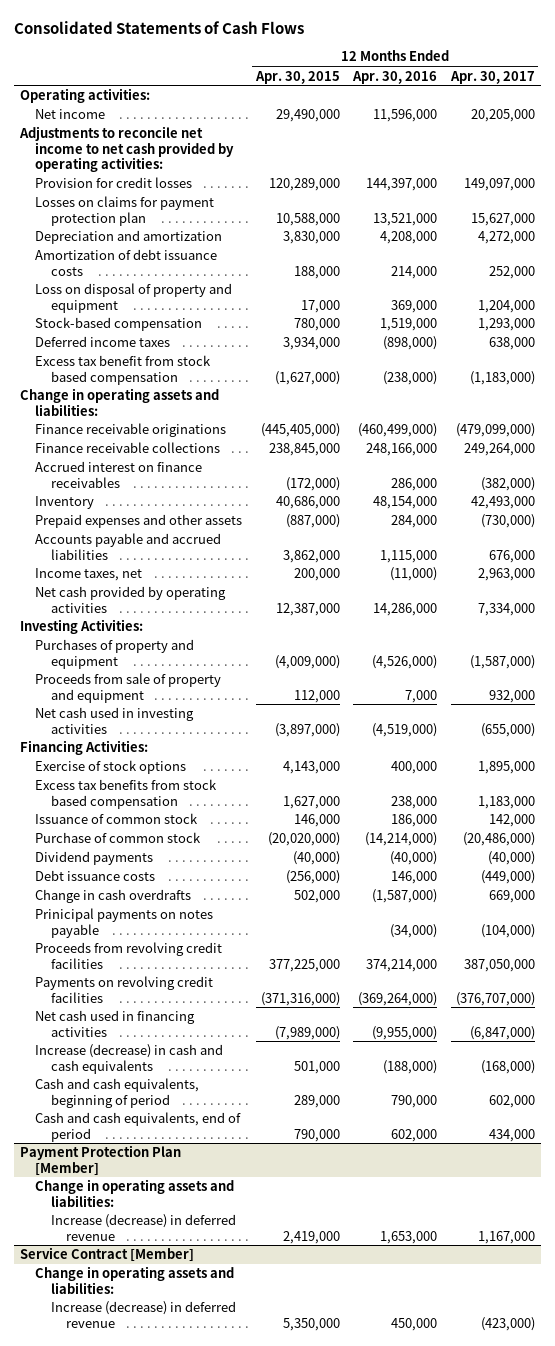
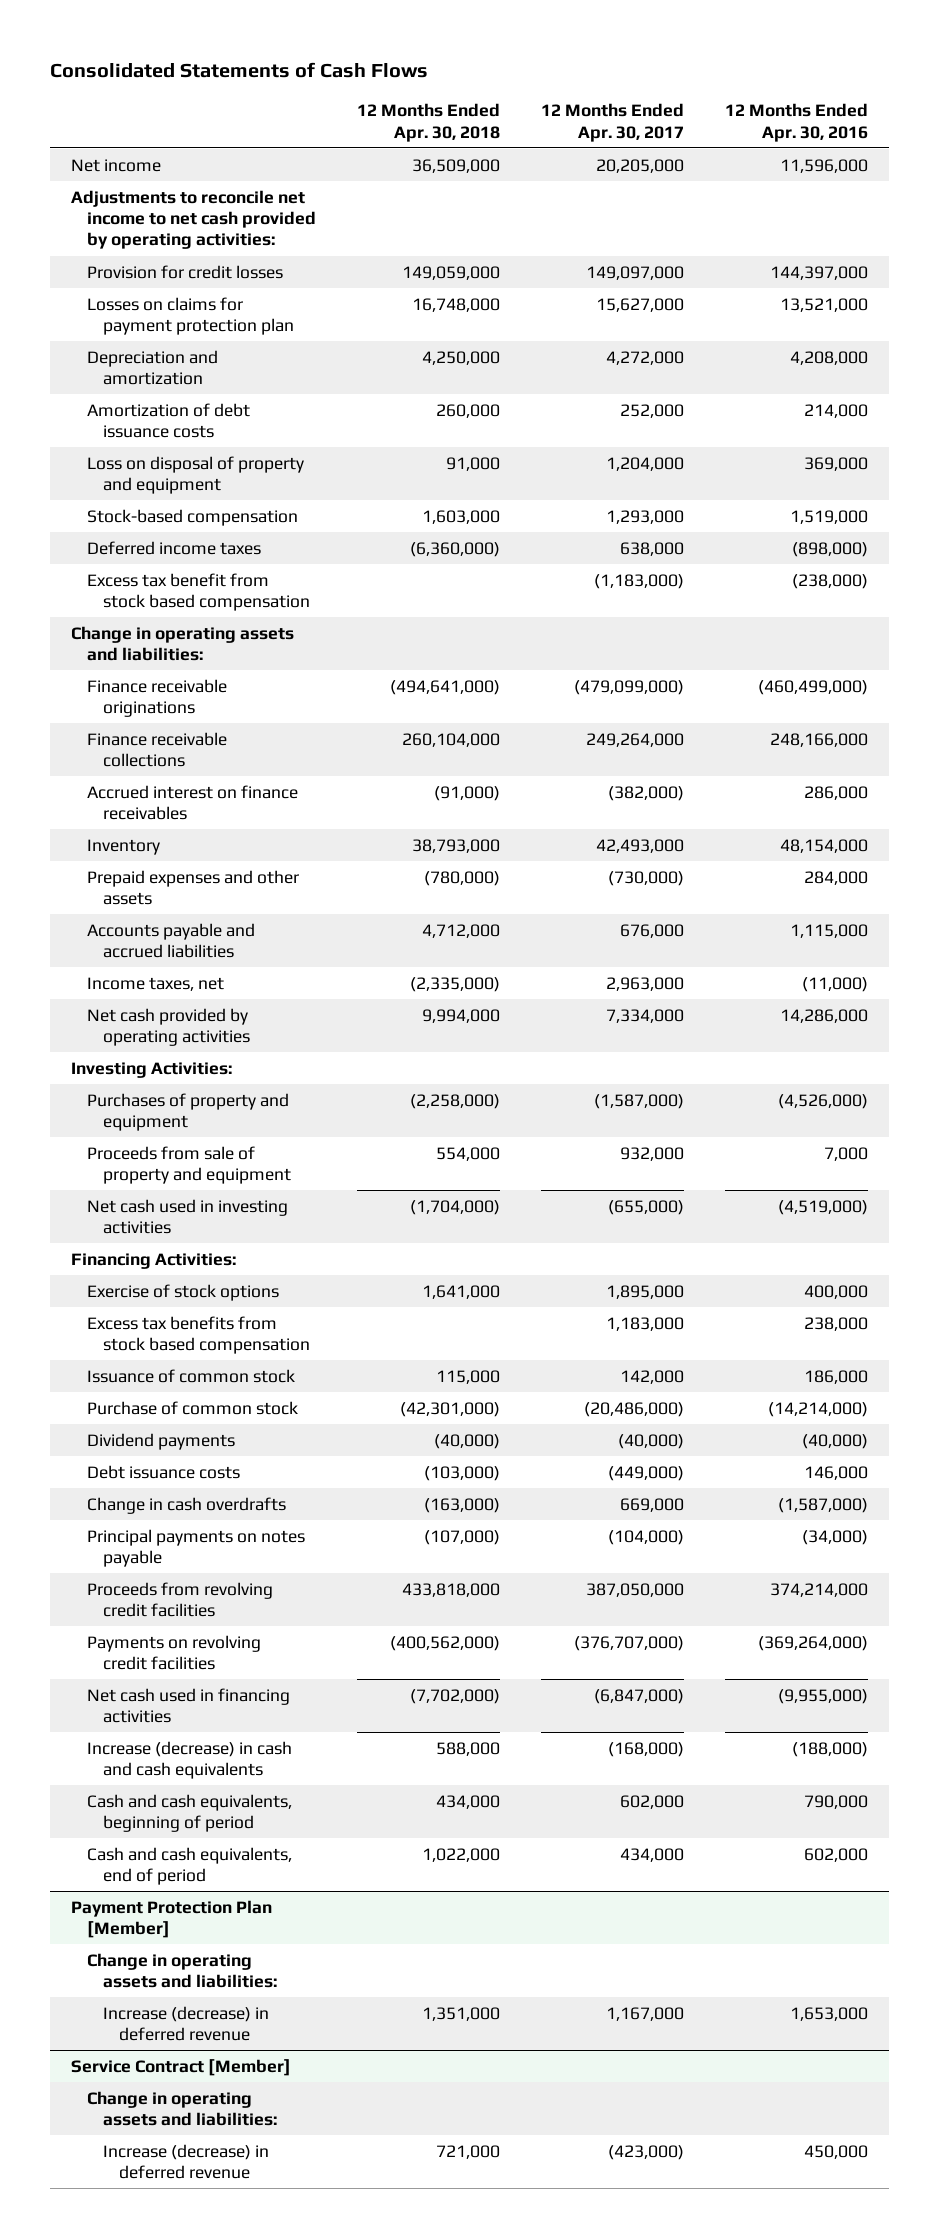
- | 12 Months Ended Apr. 30, 2015 | 12 Months Ended Apr. 30, 2016 | 12 Months Ended Apr. 30, 2017
+ | 12 Months Ended Apr. 30, 2018 | 12 Months Ended Apr. 30, 2017 | 12 Months Ended Apr. 30, 2016
- Operating activities:
- Prinicipal payments on notes payable | | (34,000) | (104,000)
+ Principal payments on notes payable | (107,000) | (104,000) | (34,000)

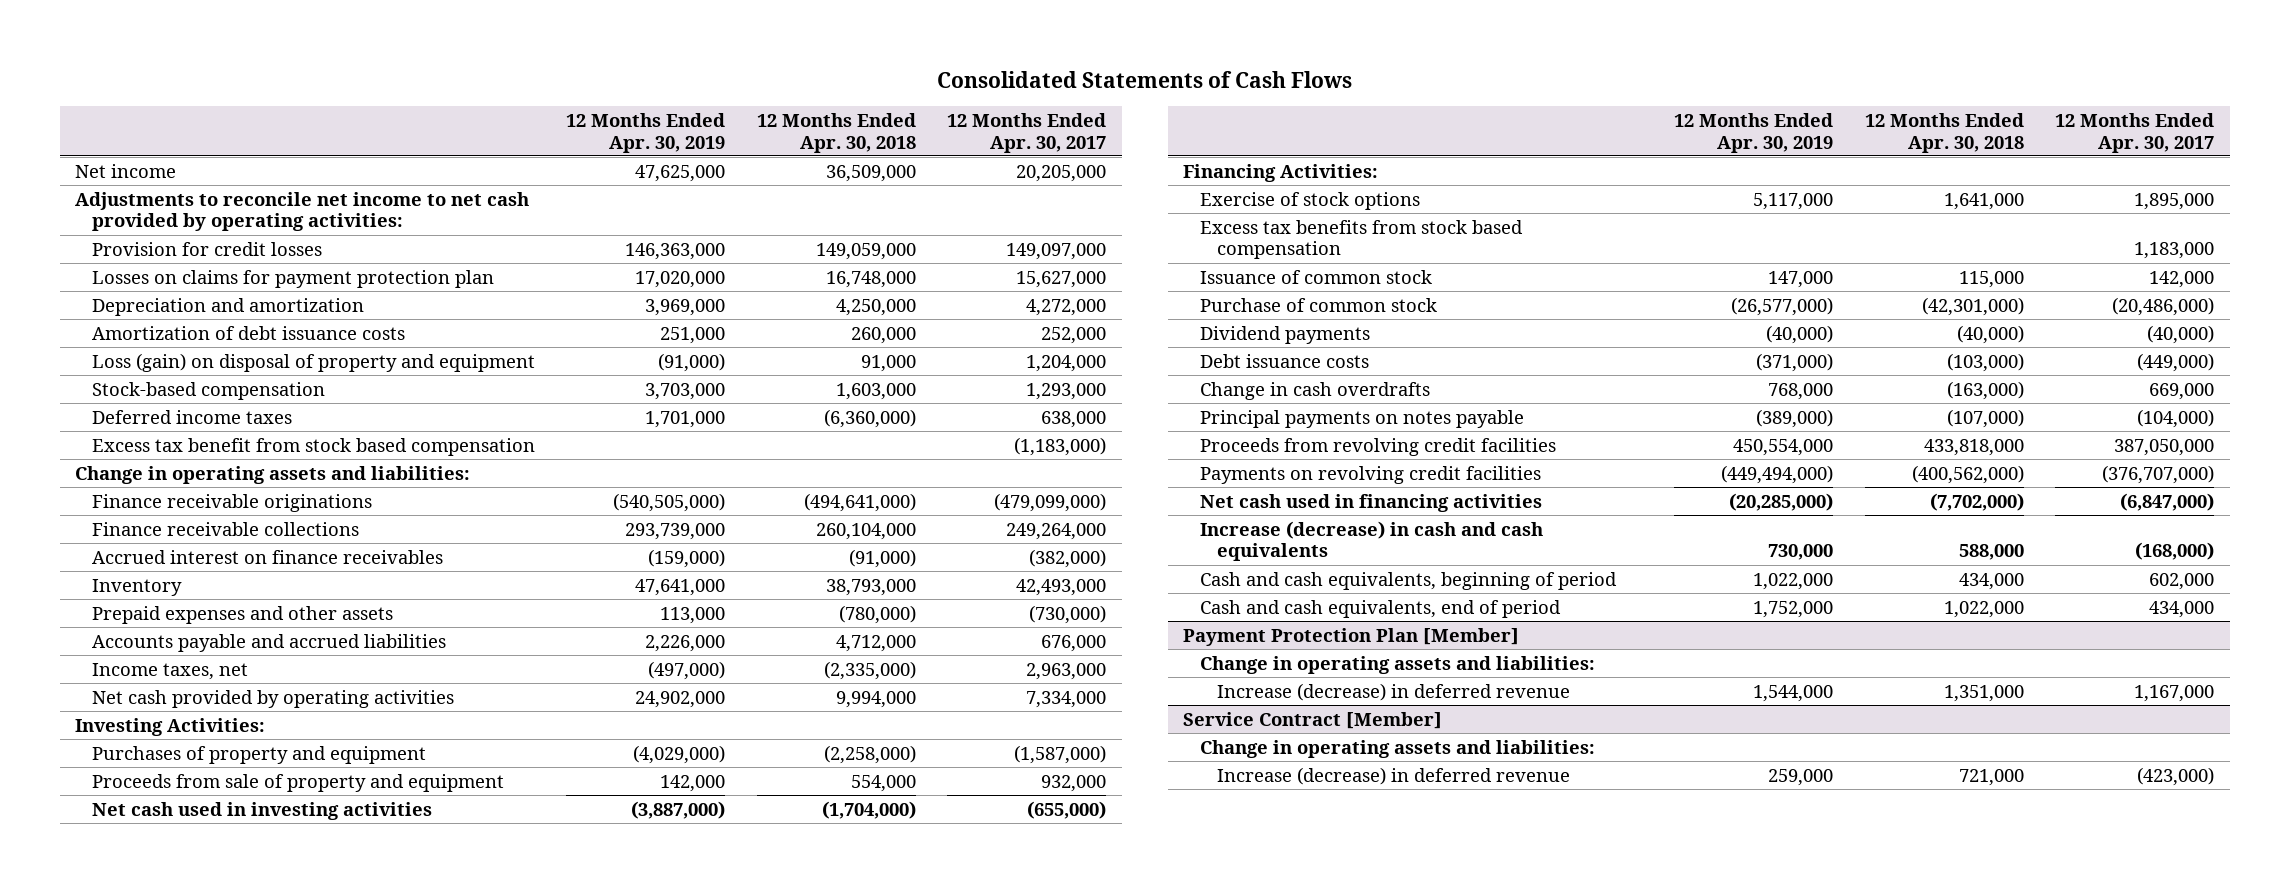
- | 12 Months Ended Apr. 30, 2018 | 12 Months Ended Apr. 30, 2017 | 12 Months Ended Apr. 30, 2016
+ | 12 Months Ended Apr. 30, 2019 | 12 Months Ended Apr. 30, 2018 | 12 Months Ended Apr. 30, 2017
- Loss on disposal of property and equipment | 91,000 | 1,204,000 | 369,000
+ Loss (gain) on disposal of property and equipment | (91,000) | 91,000 | 1,204,000

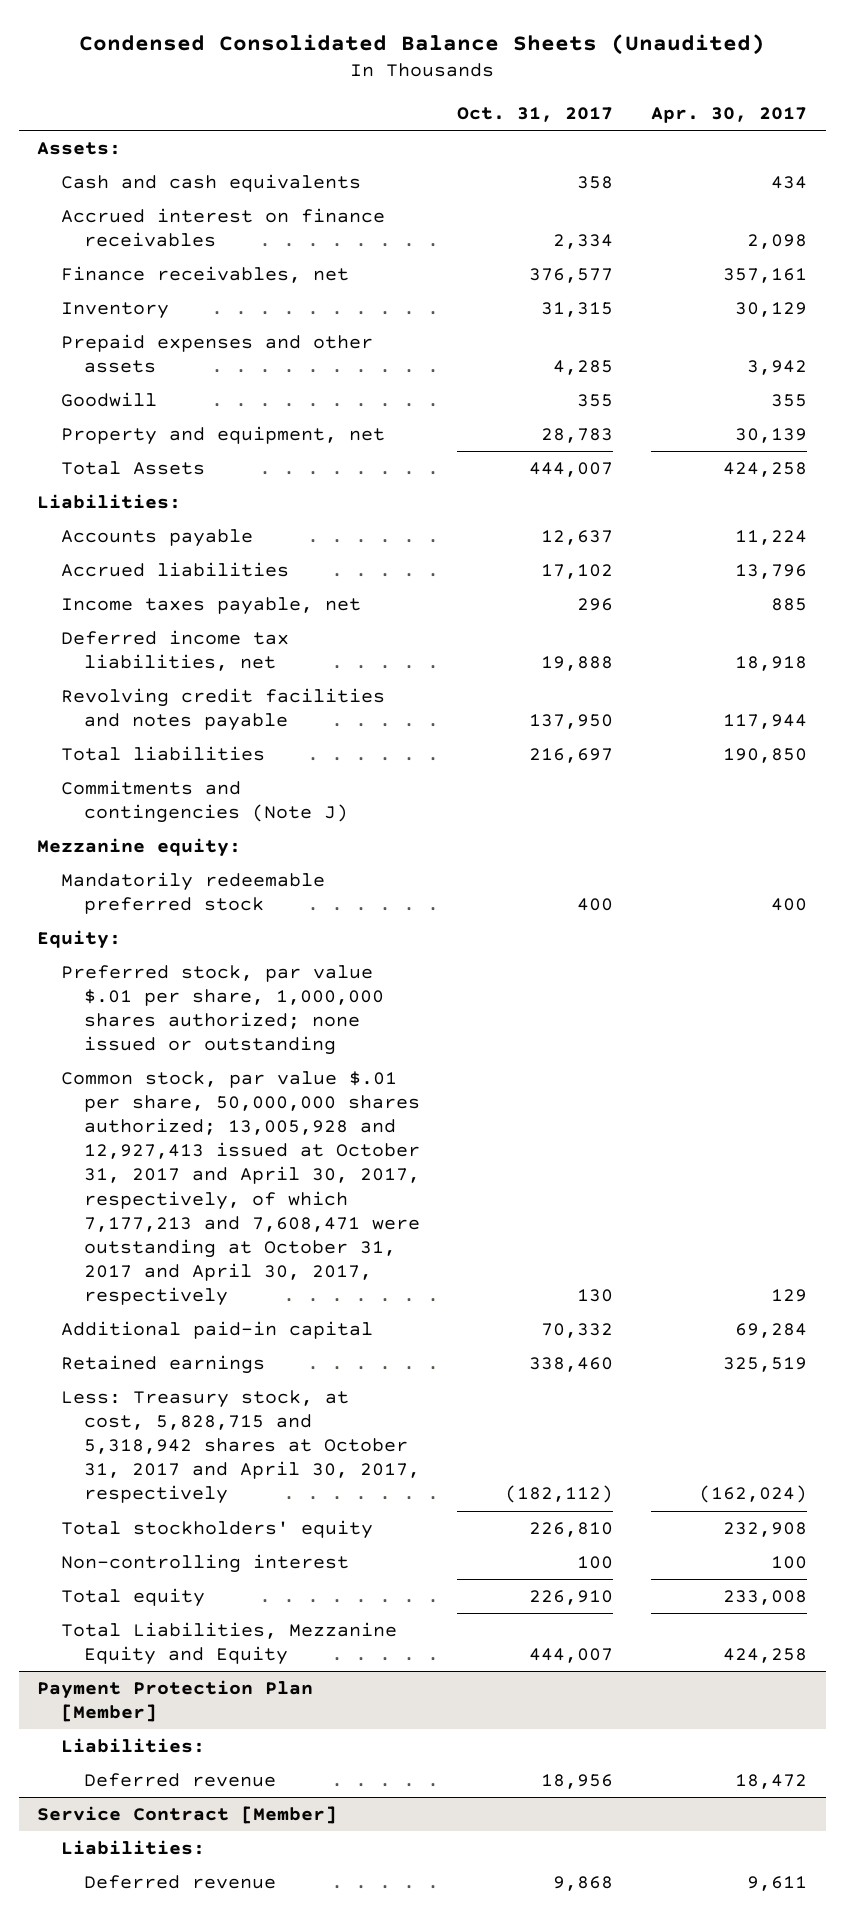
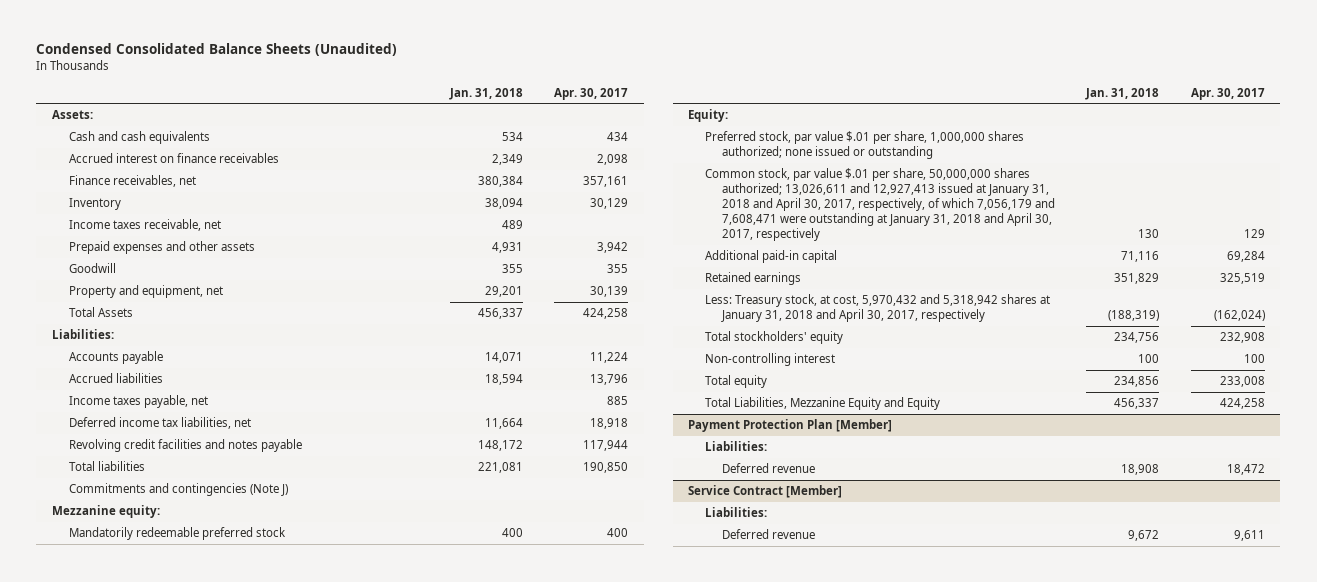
- | Oct. 31, 2017 | Apr. 30, 2017
+ | Jan. 31, 2018 | Apr. 30, 2017
+ Income taxes receivable, net | 489 |
- Common stock, par value $.01 per share, 50,000,000 shares authorized; 13,005,928 and 12,927,413 issued at October 31, 2017 and April 30, 2017, respectively, of which 7,177,213 and 7,608,471 were outstanding at October 31, 2017 and April 30, 2017, respectively | 130 | 129
+ Common stock, par value $.01 per share, 50,000,000 shares authorized; 13,026,611 and 12,927,413 issued at January 31, 2018 and April 30, 2017, respectively, of which 7,056,179 and 7,608,471 were outstanding at January 31, 2018 and April 30, 2017, respectively | 130 | 129
- Less: Treasury stock, at cost, 5,828,715 and 5,318,942 shares at October 31, 2017 and April 30, 2017, respectively | (182,112) | (162,024)
+ Less: Treasury stock, at cost, 5,970,432 and 5,318,942 shares at January 31, 2018 and April 30, 2017, respectively | (188,319) | (162,024)

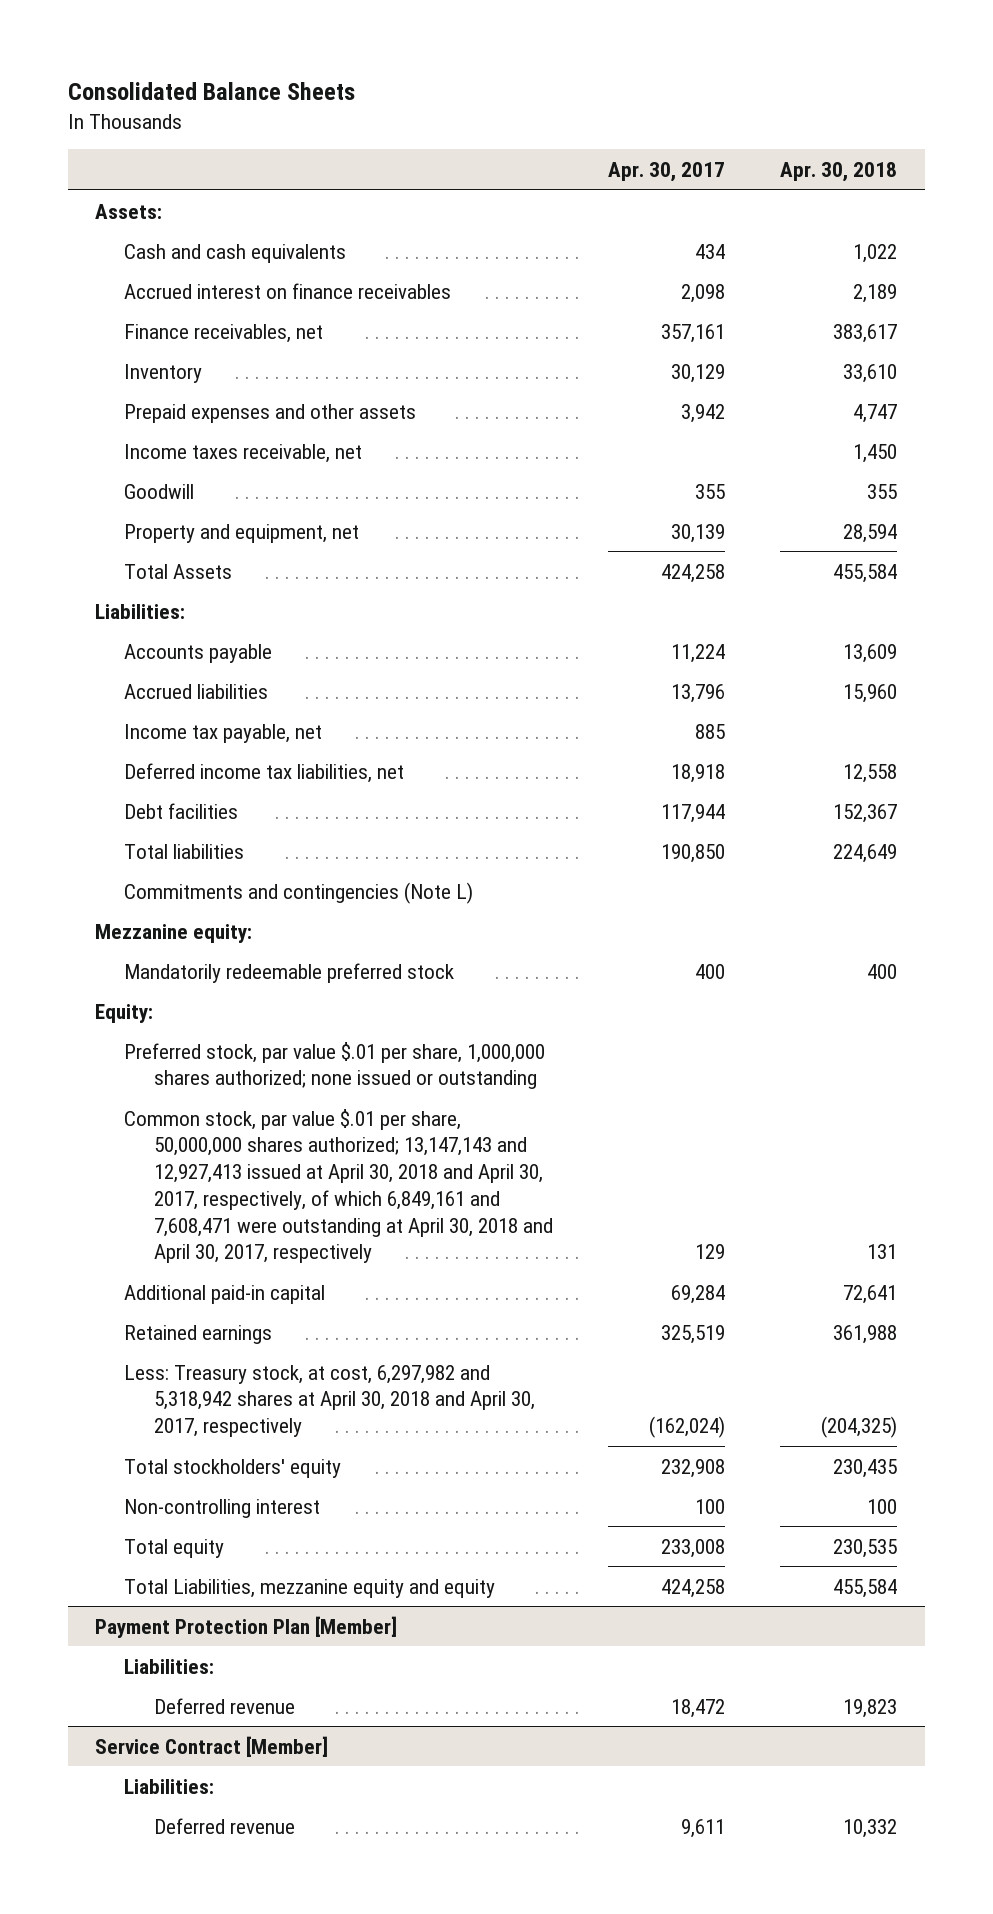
- Condensed Consolidated Balance Sheets (Unaudited)
+ Consolidated Balance Sheets
- | Jan. 31, 2018 | Apr. 30, 2017
+ | Apr. 30, 2017 | Apr. 30, 2018
moved down: Income taxes receivable, net | | 1,450
- Income taxes payable, net | | 885
+ Income tax payable, net | 885 |
- Revolving credit facilities and notes payable | 148,172 | 117,944
+ Debt facilities | 117,944 | 152,367
- Commitments and contingencies (Note J)
+ Commitments and contingencies (Note L)
- Common stock, par value $.01 per share, 50,000,000 shares authorized; 13,026,611 and 12,927,413 issued at January 31, 2018 and April 30, 2017, respectively, of which 7,056,179 and 7,608,471 were outstanding at January 31, 2018 and April 30, 2017, respectively | 130 | 129
+ Common stock, par value $.01 per share, 50,000,000 shares authorized; 13,147,143 and 12,927,413 issued at April 30, 2018 and April 30, 2017, respectively, of which 6,849,161 and 7,608,471 were outstanding at April 30, 2018 and April 30, 2017, respectively | 129 | 131
- Less: Treasury stock, at cost, 5,970,432 and 5,318,942 shares at January 31, 2018 and April 30, 2017, respectively | (188,319) | (162,024)
+ Less: Treasury stock, at cost, 6,297,982 and 5,318,942 shares at April 30, 2018 and April 30, 2017, respectively | (162,024) | (204,325)
- Total Liabilities, Mezzanine Equity and Equity | 456,337 | 424,258
+ Total Liabilities, mezzanine equity and equity | 424,258 | 455,584

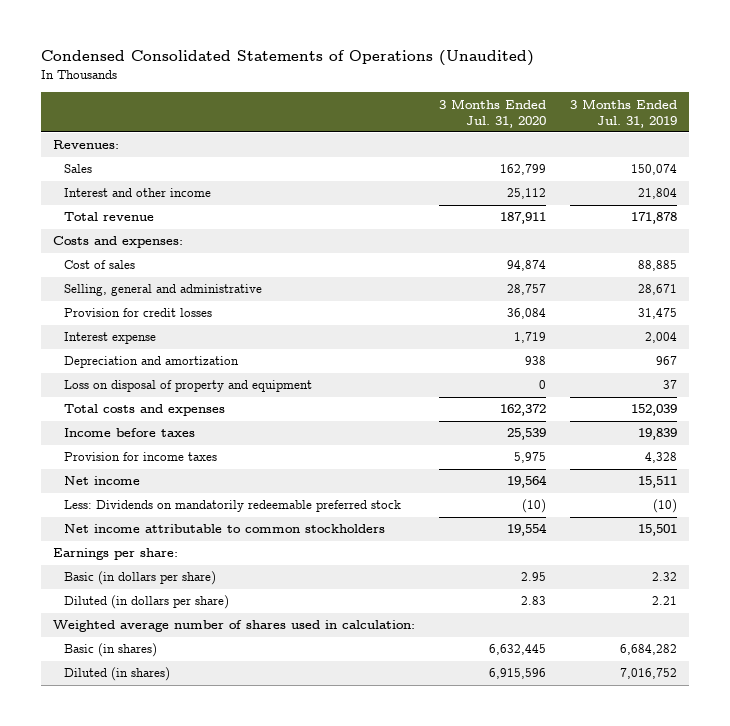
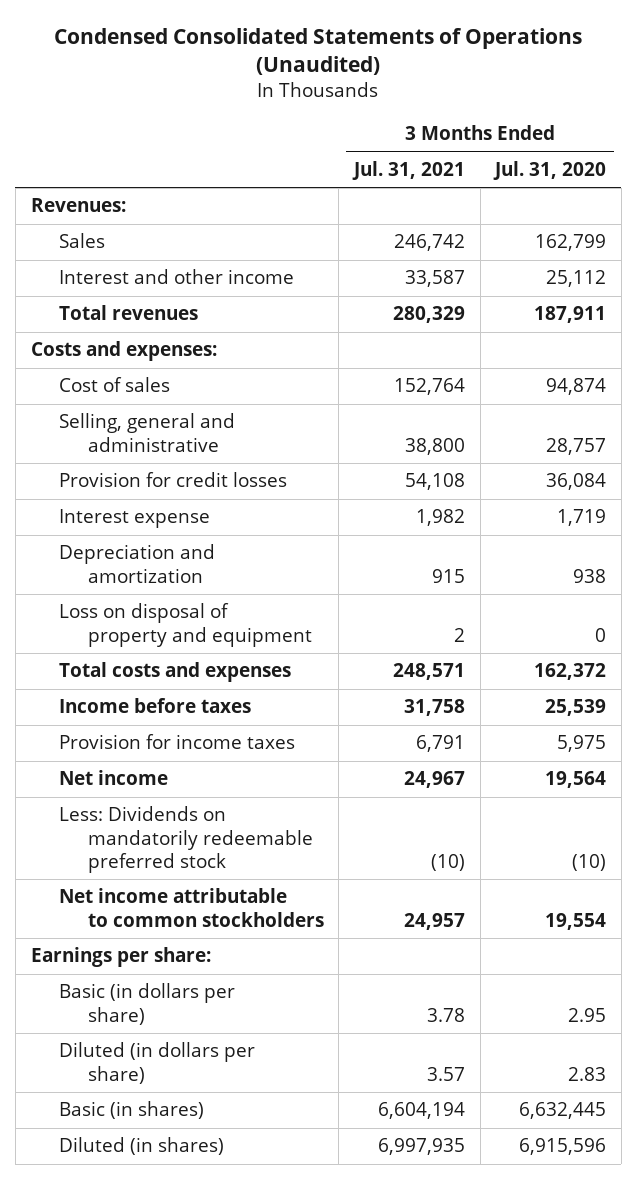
- | 3 Months Ended Jul. 31, 2020 | 3 Months Ended Jul. 31, 2019
+ | 3 Months Ended Jul. 31, 2021 | 3 Months Ended Jul. 31, 2020
- Total revenue | 187,911 | 171,878
+ Total revenues | 280,329 | 187,911
- Weighted average number of shares used in calculation:

